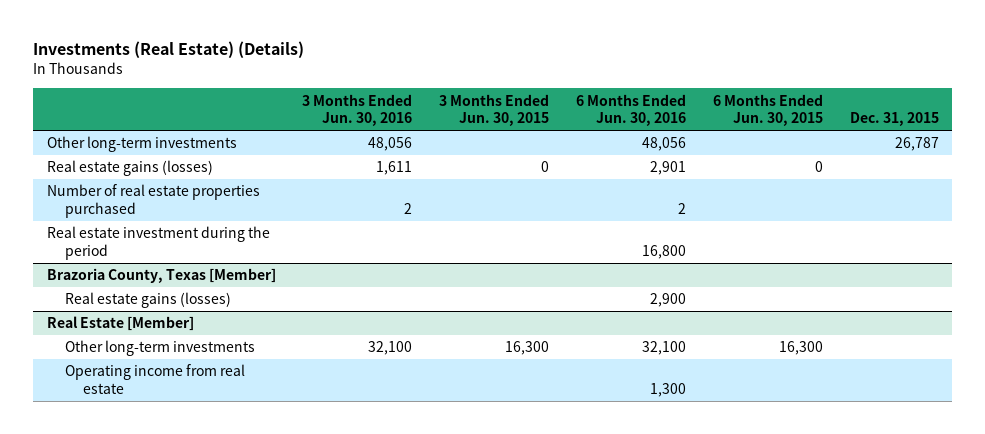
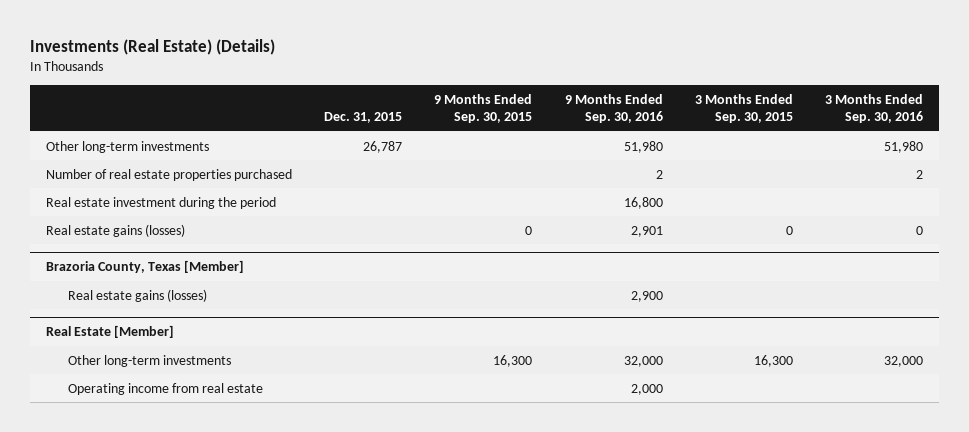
- | 3 Months Ended Jun. 30, 2016 | 3 Months Ended Jun. 30, 2015 | 6 Months Ended Jun. 30, 2016 | 6 Months Ended Jun. 30, 2015 | Dec. 31, 2015
+ | Dec. 31, 2015 | 9 Months Ended Sep. 30, 2015 | 9 Months Ended Sep. 30, 2016 | 3 Months Ended Sep. 30, 2015 | 3 Months Ended Sep. 30, 2016
moved down: Real estate gains (losses) | | 0 | 2,901 | 0 | 0

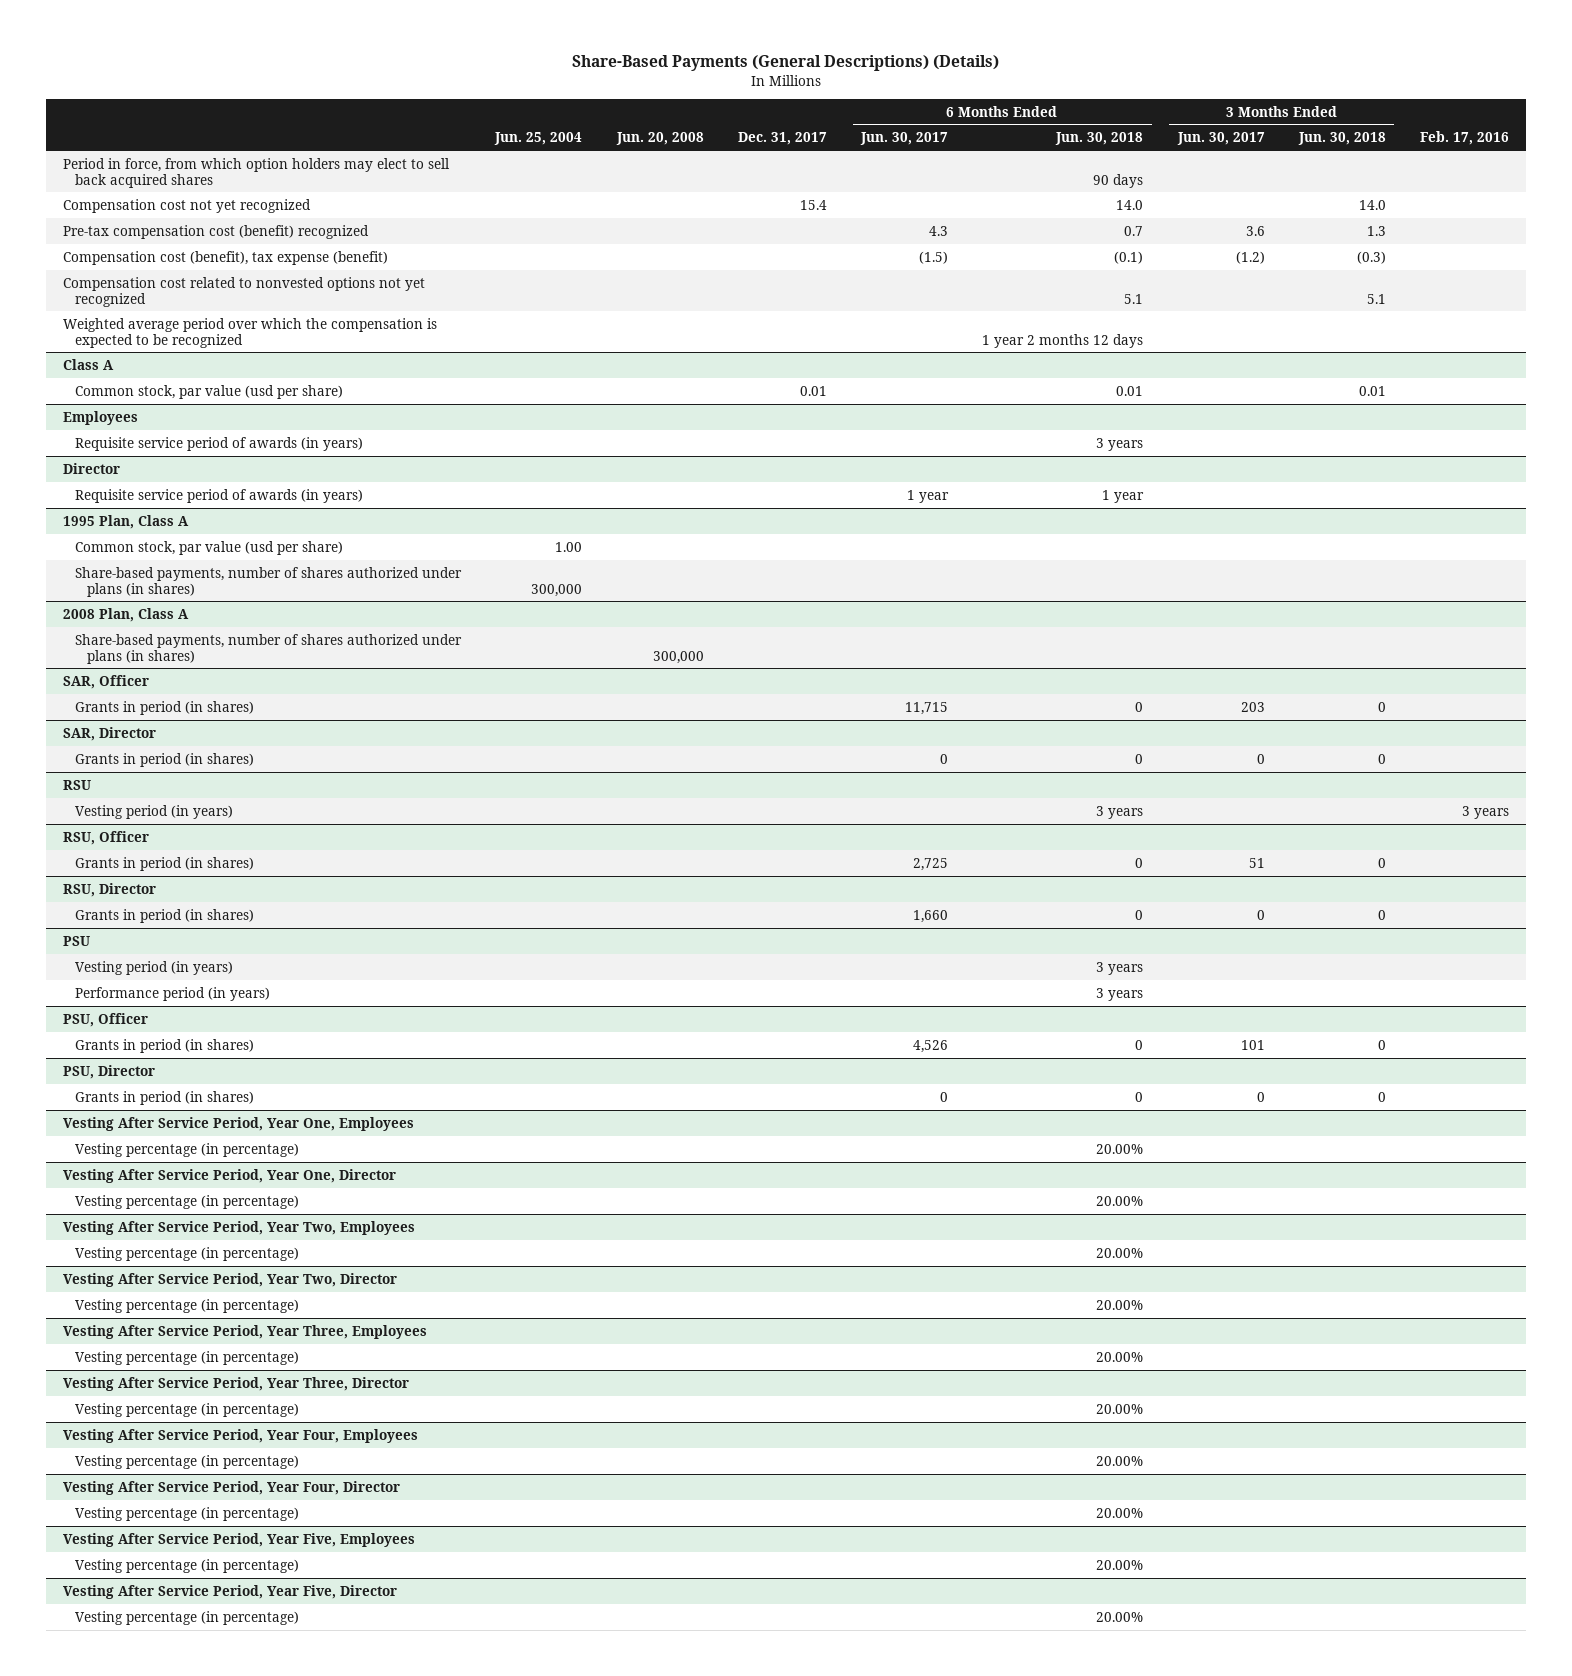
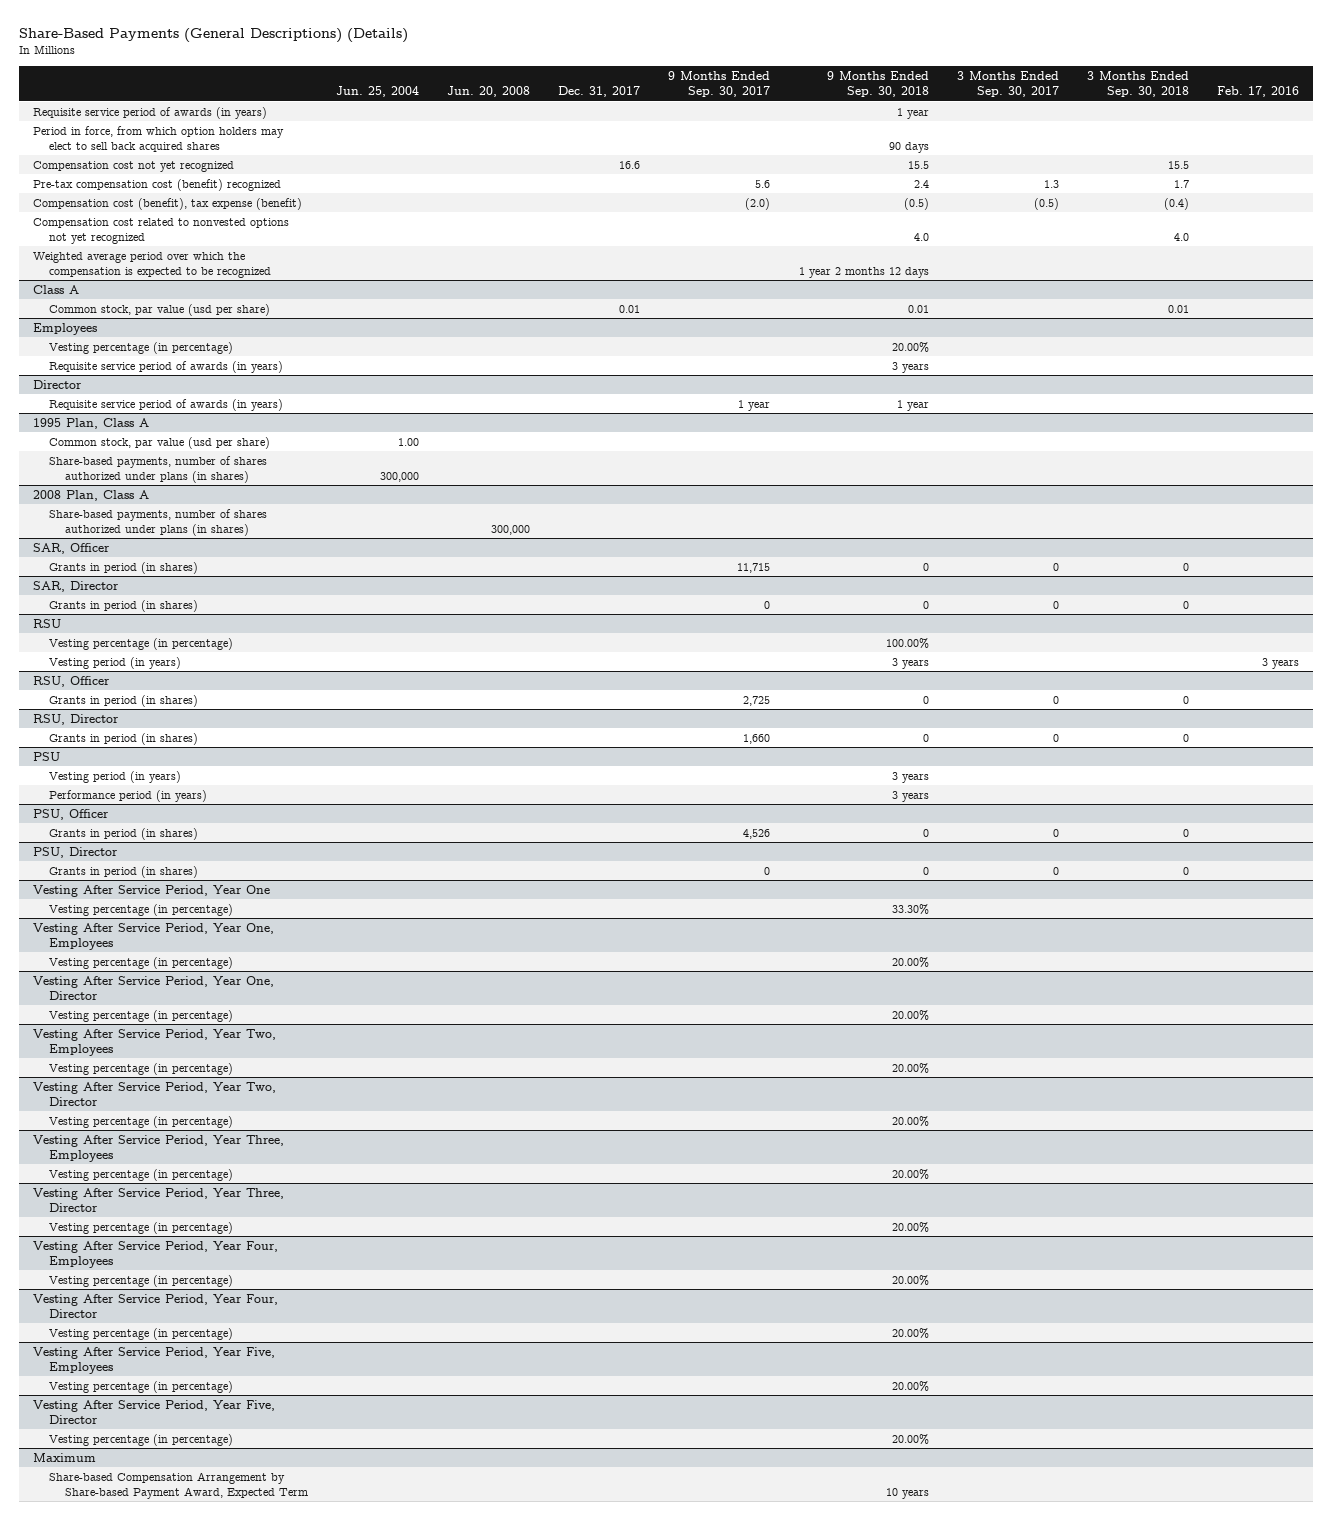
- | Jun. 25, 2004 | Jun. 20, 2008 | Dec. 31, 2017 | 6 Months Ended Jun. 30, 2017 | 6 Months Ended Jun. 30, 2018 | 3 Months Ended Jun. 30, 2017 | 3 Months Ended Jun. 30, 2018 | Feb. 17, 2016
+ | Jun. 25, 2004 | Jun. 20, 2008 | Dec. 31, 2017 | 9 Months Ended Sep. 30, 2017 | 9 Months Ended Sep. 30, 2018 | 3 Months Ended Sep. 30, 2017 | 3 Months Ended Sep. 30, 2018 | Feb. 17, 2016
+ Requisite service period of awards (in years) | | | | | 1 year | | |
- Compensation cost not yet recognized | | | 15.4 | | 14.0 | | 14.0 |
+ Compensation cost not yet recognized | | | 16.6 | | 15.5 | | 15.5 |
@ Employees
+ Vesting percentage (in percentage) | | | | | 20.00% | | |
@ RSU
+ Vesting percentage (in percentage) | | | | | 100.00% | | |
+ Vesting After Service Period, Year One
+ Vesting percentage (in percentage) | | | | | 33.30% | | |
+ Maximum
+ Share-based Compensation Arrangement by Share-based Payment Award, Expected Term | | | | | 10 years | | |

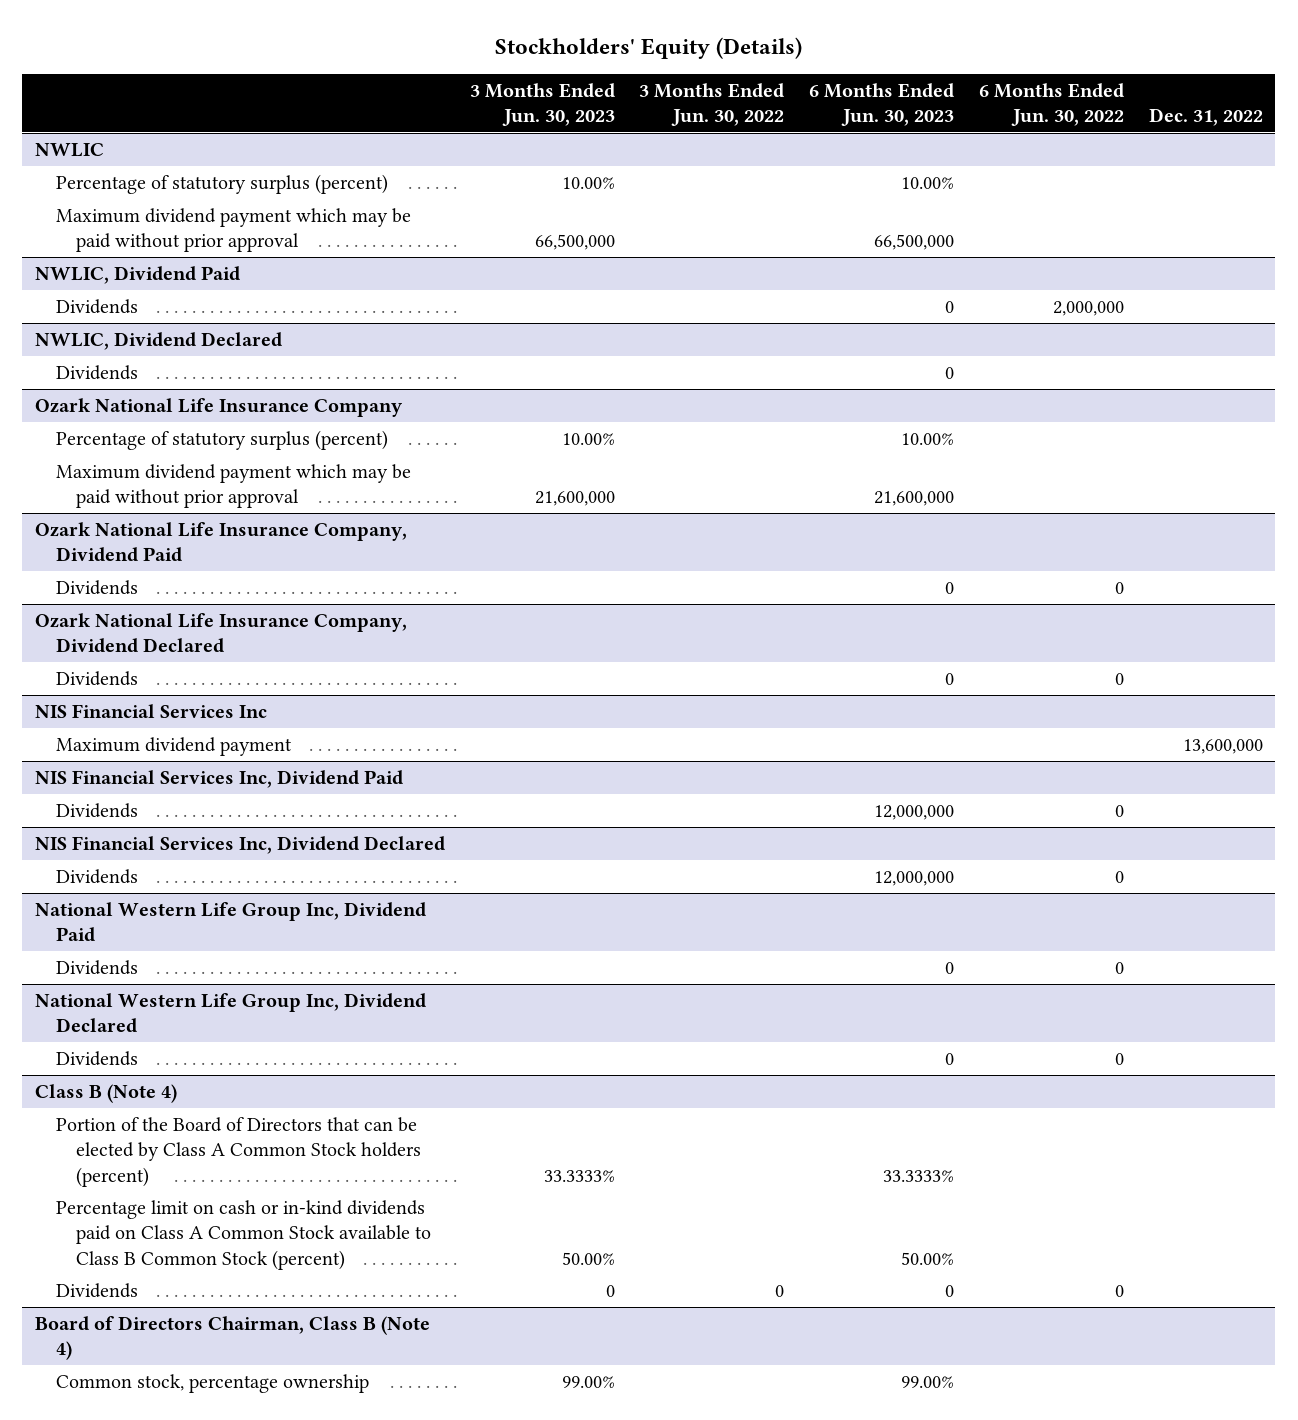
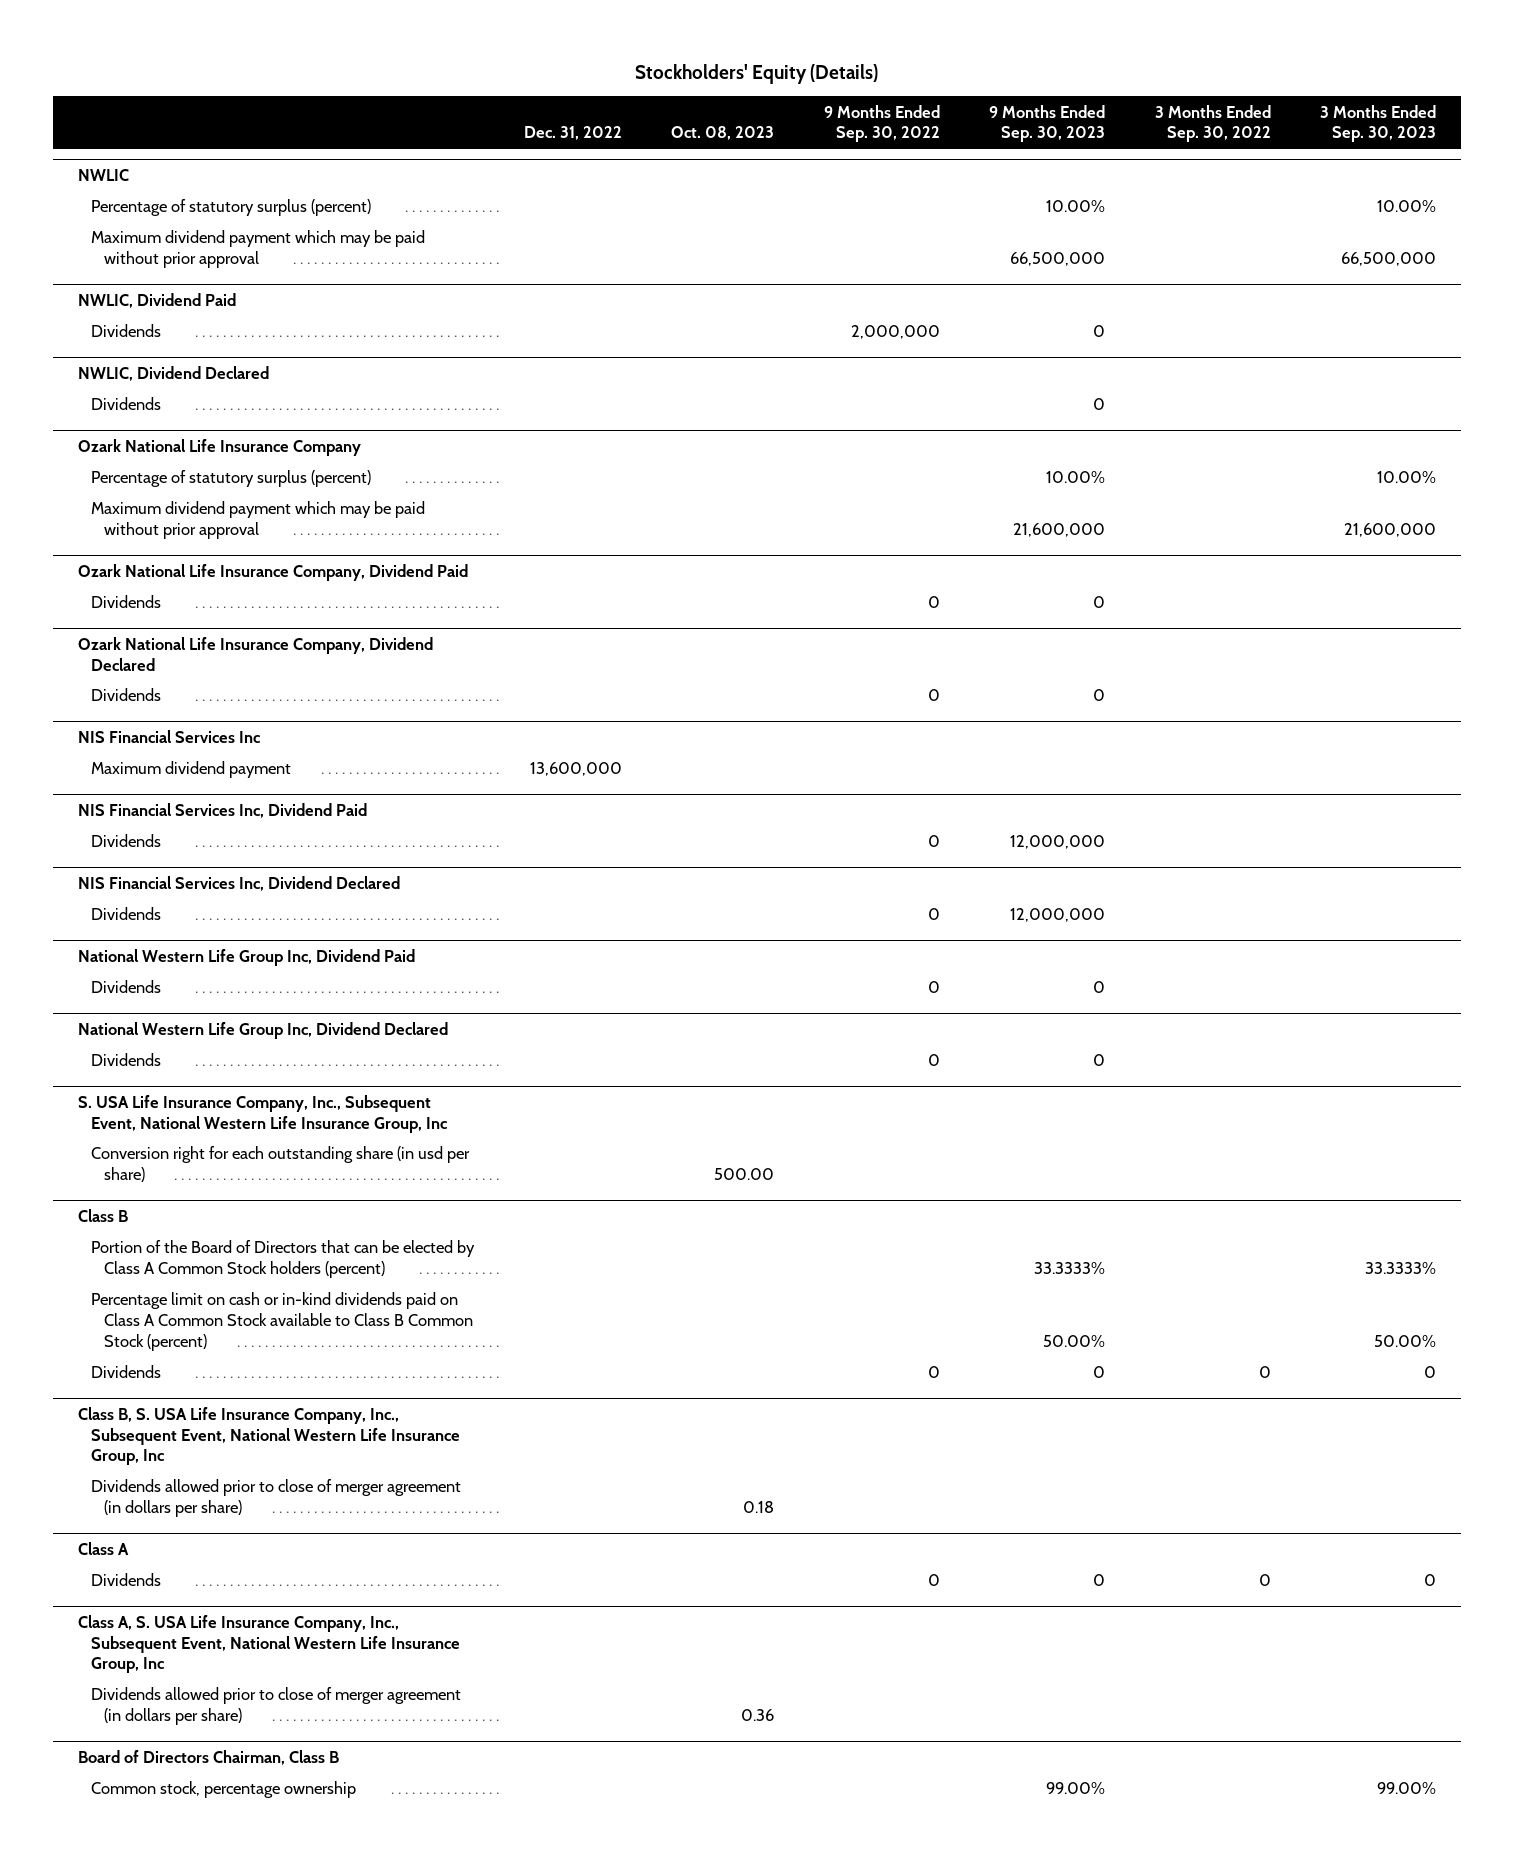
- | 3 Months Ended Jun. 30, 2023 | 3 Months Ended Jun. 30, 2022 | 6 Months Ended Jun. 30, 2023 | 6 Months Ended Jun. 30, 2022 | Dec. 31, 2022
+ | Dec. 31, 2022 | Oct. 08, 2023 | 9 Months Ended Sep. 30, 2022 | 9 Months Ended Sep. 30, 2023 | 3 Months Ended Sep. 30, 2022 | 3 Months Ended Sep. 30, 2023
- Class B (Note 4)
+ S. USA Life Insurance Company, Inc., Subsequent Event, National Western Life Insurance Group, Inc
+ Conversion right for each outstanding share (in usd per share) | | 500.00 | | | |
+ Class B
- Board of Directors Chairman, Class B (Note 4)
+ Class B, S. USA Life Insurance Company, Inc., Subsequent Event, National Western Life Insurance Group, Inc
+ Dividends allowed prior to close of merger agreement (in dollars per share) | | 0.18 | | | |
+ Class A
+ Dividends | | | 0 | 0 | 0 | 0
+ Class A, S. USA Life Insurance Company, Inc., Subsequent Event, National Western Life Insurance Group, Inc
+ Dividends allowed prior to close of merger agreement (in dollars per share) | | 0.36 | | | |
+ Board of Directors Chairman, Class B

